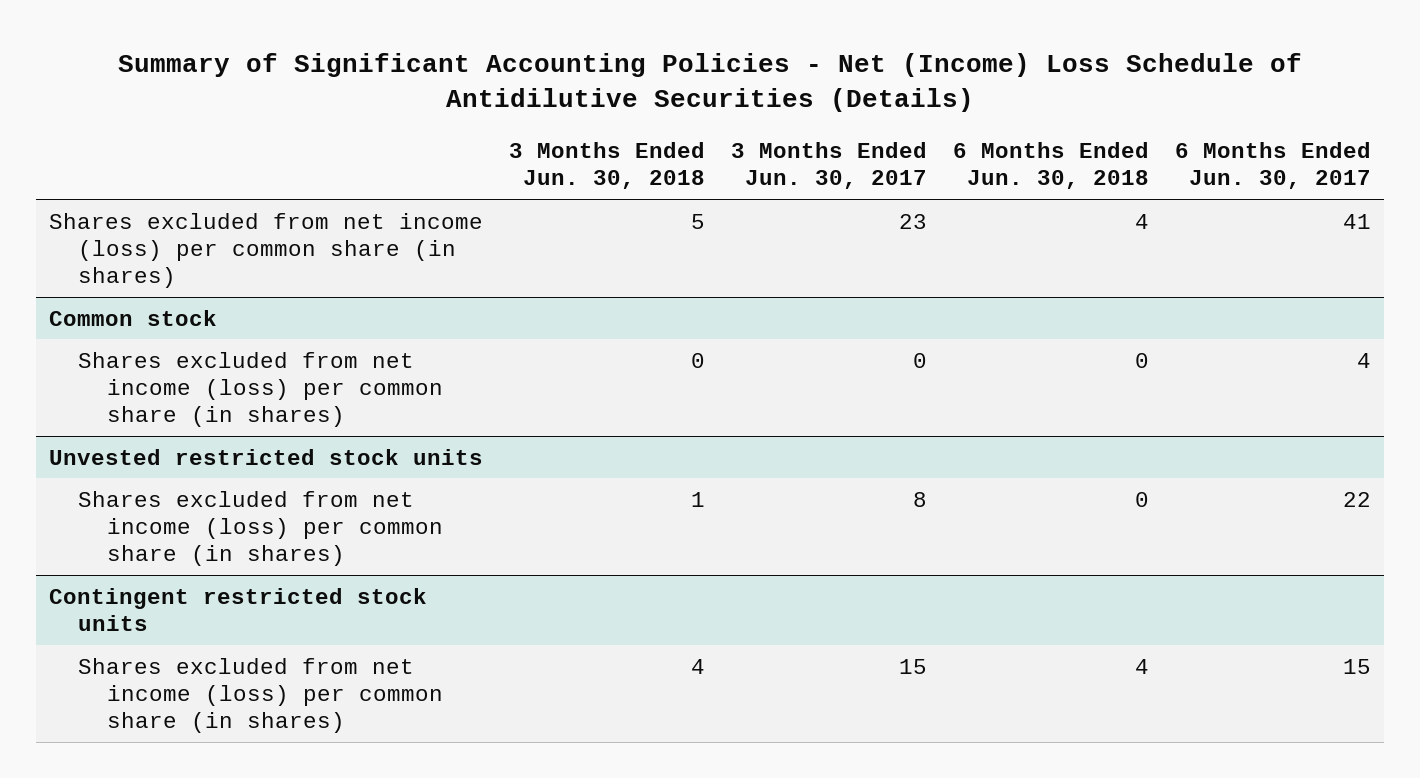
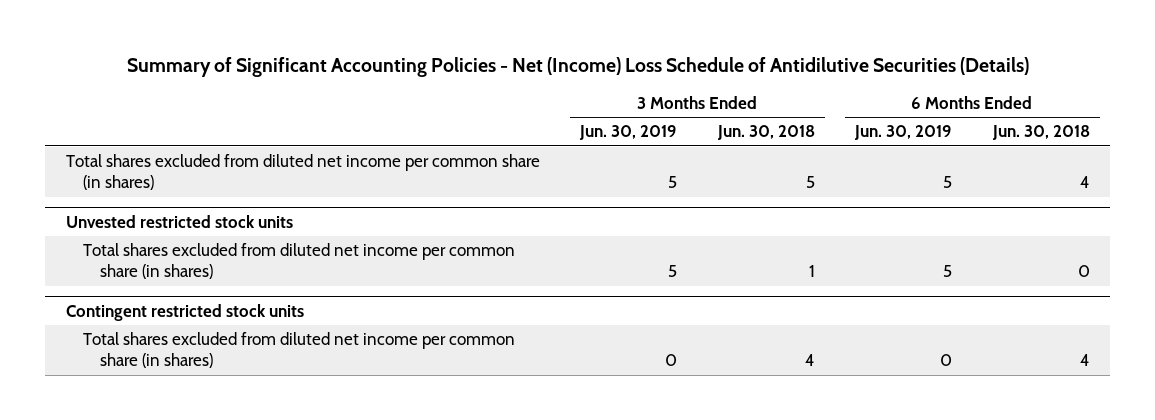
- | 3 Months Ended Jun. 30, 2018 | 3 Months Ended Jun. 30, 2017 | 6 Months Ended Jun. 30, 2018 | 6 Months Ended Jun. 30, 2017
+ | 3 Months Ended Jun. 30, 2019 | 3 Months Ended Jun. 30, 2018 | 6 Months Ended Jun. 30, 2019 | 6 Months Ended Jun. 30, 2018
- Shares excluded from net income (loss) per common share (in shares) | 5 | 23 | 4 | 41
- Common stock
- Shares excluded from net income (loss) per common share (in shares) | 0 | 0 | 0 | 4
+ Total shares excluded from diluted net income per common share (in shares) | 5 | 5 | 5 | 4
@ Unvested restricted stock units
- Shares excluded from net income (loss) per common share (in shares) | 1 | 8 | 0 | 22
+ Total shares excluded from diluted net income per common share (in shares) | 5 | 1 | 5 | 0
@ Contingent restricted stock units
- Shares excluded from net income (loss) per common share (in shares) | 4 | 15 | 4 | 15
+ Total shares excluded from diluted net income per common share (in shares) | 0 | 4 | 0 | 4

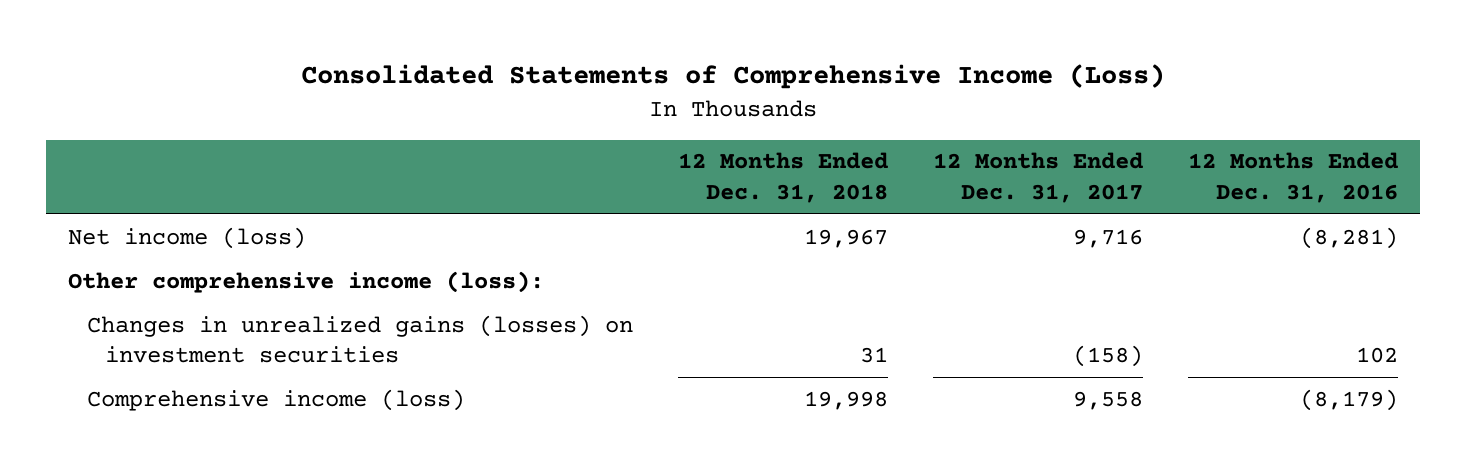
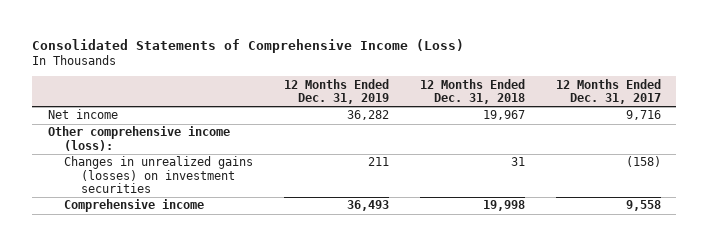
- | 12 Months Ended Dec. 31, 2018 | 12 Months Ended Dec. 31, 2017 | 12 Months Ended Dec. 31, 2016
+ | 12 Months Ended Dec. 31, 2019 | 12 Months Ended Dec. 31, 2018 | 12 Months Ended Dec. 31, 2017
- Net income (loss) | 19,967 | 9,716 | (8,281)
+ Net income | 36,282 | 19,967 | 9,716
- Comprehensive income (loss) | 19,998 | 9,558 | (8,179)
+ Comprehensive income | 36,493 | 19,998 | 9,558

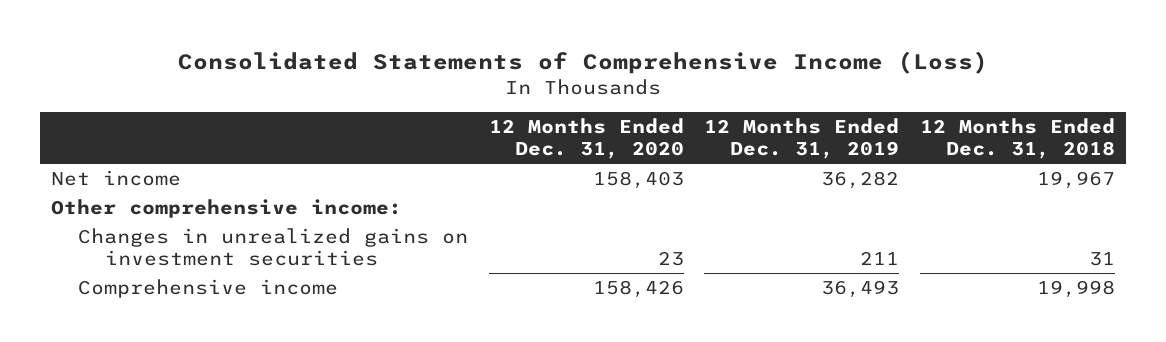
- | 12 Months Ended Dec. 31, 2019 | 12 Months Ended Dec. 31, 2018 | 12 Months Ended Dec. 31, 2017
+ | 12 Months Ended Dec. 31, 2020 | 12 Months Ended Dec. 31, 2019 | 12 Months Ended Dec. 31, 2018
- Other comprehensive income (loss):
- Changes in unrealized gains (losses) on investment securities | 211 | 31 | (158)
+ Other comprehensive income:
+ Changes in unrealized gains on investment securities | 23 | 211 | 31

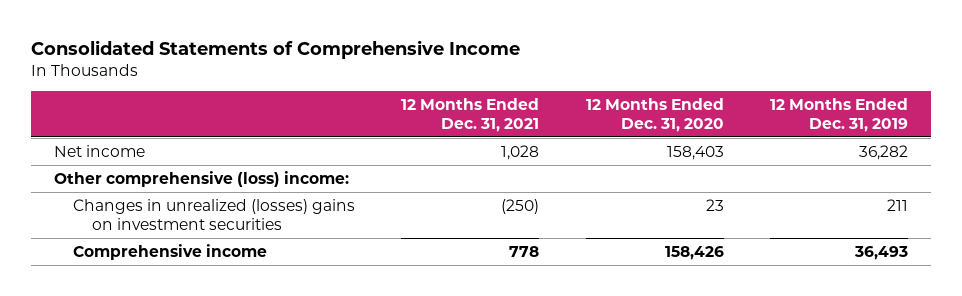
- Consolidated Statements of Comprehensive Income (Loss)
+ Consolidated Statements of Comprehensive Income
- | 12 Months Ended Dec. 31, 2020 | 12 Months Ended Dec. 31, 2019 | 12 Months Ended Dec. 31, 2018
+ | 12 Months Ended Dec. 31, 2021 | 12 Months Ended Dec. 31, 2020 | 12 Months Ended Dec. 31, 2019
- Other comprehensive income:
- Changes in unrealized gains on investment securities | 23 | 211 | 31
+ Other comprehensive (loss) income:
+ Changes in unrealized (losses) gains on investment securities | (250) | 23 | 211

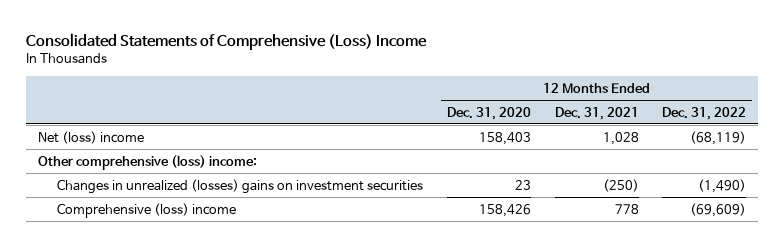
- Consolidated Statements of Comprehensive Income
+ Consolidated Statements of Comprehensive (Loss) Income
- | 12 Months Ended Dec. 31, 2021 | 12 Months Ended Dec. 31, 2020 | 12 Months Ended Dec. 31, 2019
+ | 12 Months Ended Dec. 31, 2020 | 12 Months Ended Dec. 31, 2021 | 12 Months Ended Dec. 31, 2022
- Net income | 1,028 | 158,403 | 36,282
+ Net (loss) income | 158,403 | 1,028 | (68,119)
- Comprehensive income | 778 | 158,426 | 36,493
+ Comprehensive (loss) income | 158,426 | 778 | (69,609)

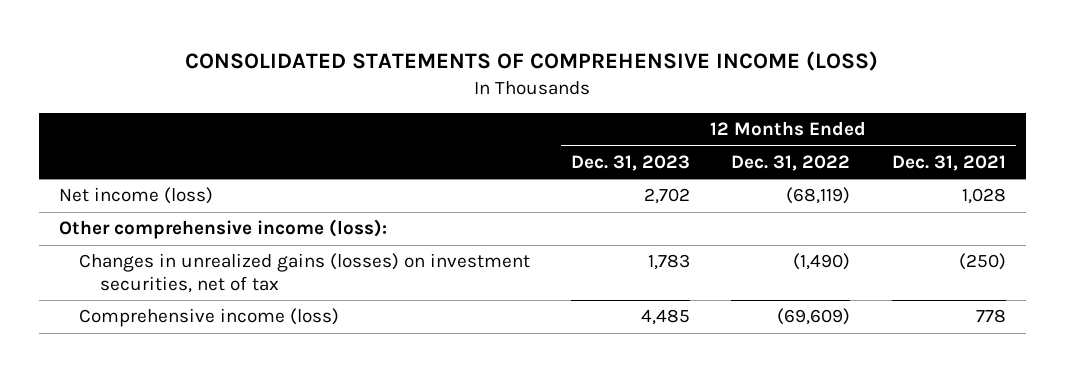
- Consolidated Statements of Comprehensive (Loss) Income
+ CONSOLIDATED STATEMENTS OF COMPREHENSIVE INCOME (LOSS)
- | 12 Months Ended Dec. 31, 2020 | 12 Months Ended Dec. 31, 2021 | 12 Months Ended Dec. 31, 2022
+ | 12 Months Ended Dec. 31, 2023 | 12 Months Ended Dec. 31, 2022 | 12 Months Ended Dec. 31, 2021
- Net (loss) income | 158,403 | 1,028 | (68,119)
- Other comprehensive (loss) income:
- Changes in unrealized (losses) gains on investment securities | 23 | (250) | (1,490)
- Comprehensive (loss) income | 158,426 | 778 | (69,609)
+ Net income (loss) | 2,702 | (68,119) | 1,028
+ Other comprehensive income (loss):
+ Changes in unrealized gains (losses) on investment securities, net of tax | 1,783 | (1,490) | (250)
+ Comprehensive income (loss) | 4,485 | (69,609) | 778

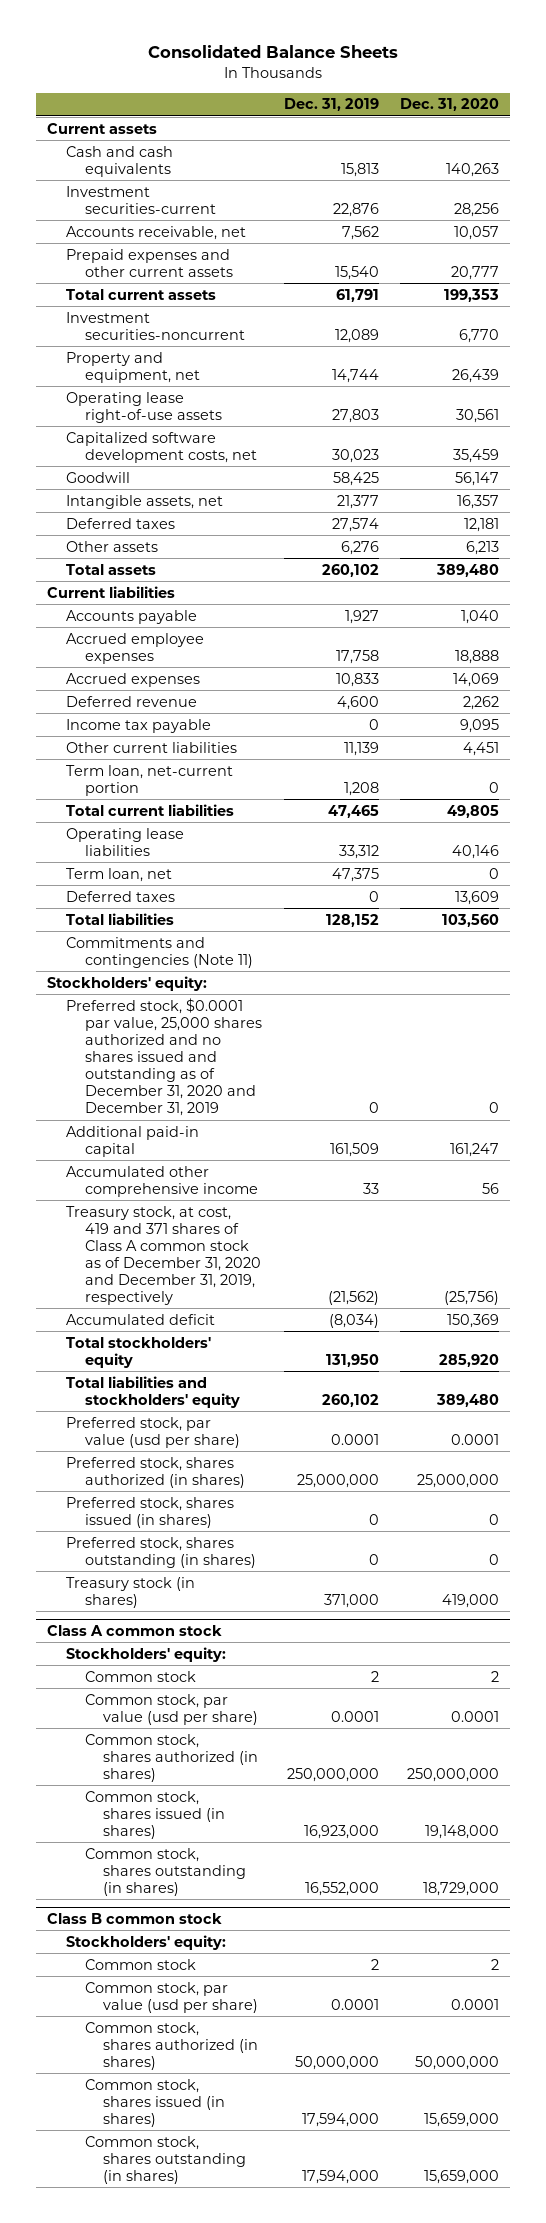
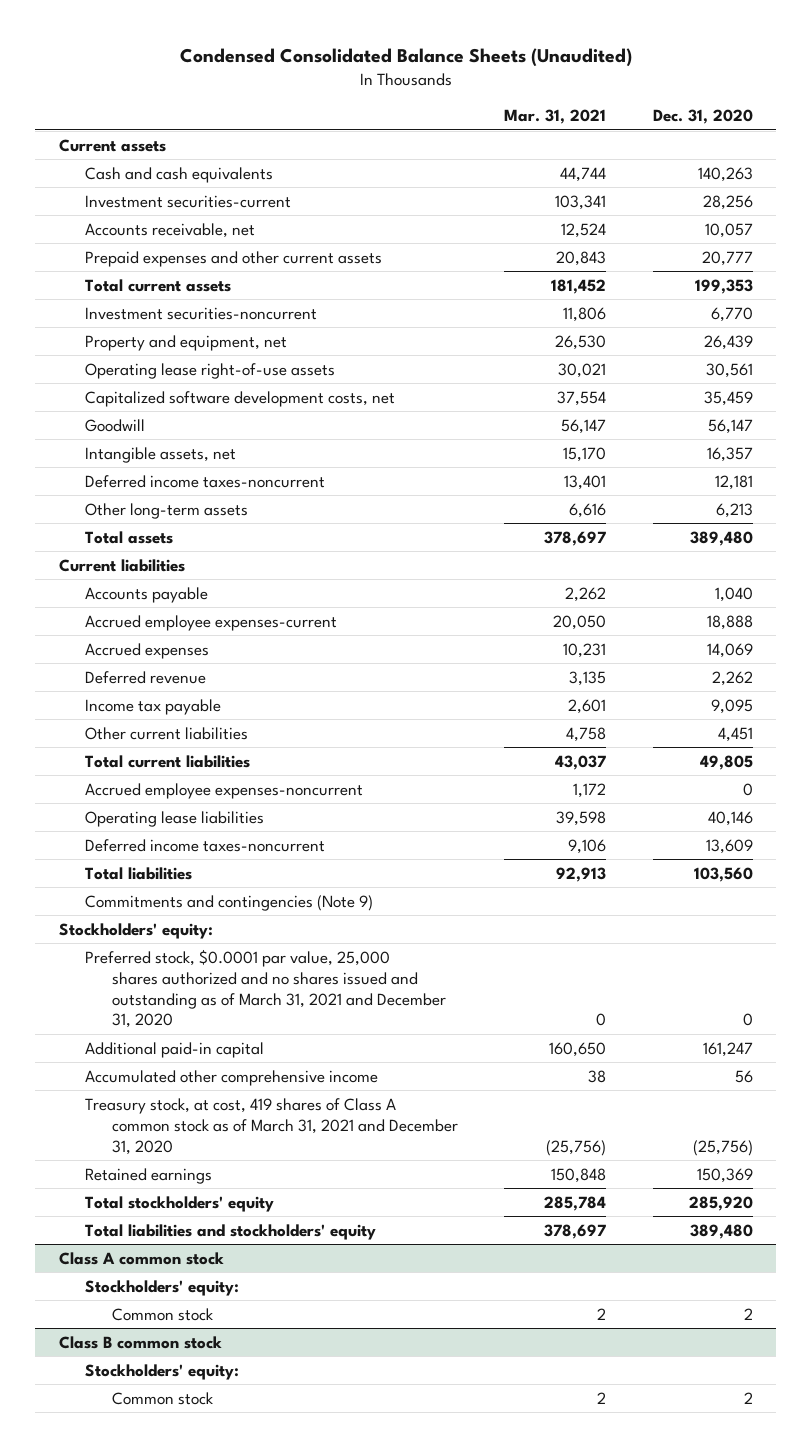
- Consolidated Balance Sheets
+ Condensed Consolidated Balance Sheets (Unaudited)
- | Dec. 31, 2019 | Dec. 31, 2020
+ | Mar. 31, 2021 | Dec. 31, 2020
- Deferred taxes | 27,574 | 12,181
- Other assets | 6,276 | 6,213
+ Deferred income taxes-noncurrent | 13,401 | 12,181
+ Other long-term assets | 6,616 | 6,213
- Accrued employee expenses | 17,758 | 18,888
+ Accrued employee expenses-current | 20,050 | 18,888
- Term loan, net-current portion | 1,208 | 0
+ Accrued employee expenses-noncurrent | 1,172 | 0
- Term loan, net | 47,375 | 0
- Deferred taxes | 0 | 13,609
+ Deferred income taxes-noncurrent | 9,106 | 13,609
- Commitments and contingencies (Note 11)
+ Commitments and contingencies (Note 9)
- Preferred stock, $0.0001 par value, 25,000 shares authorized and no shares issued and outstanding as of December 31, 2020 and December 31, 2019 | 0 | 0
+ Preferred stock, $0.0001 par value, 25,000 shares authorized and no shares issued and outstanding as of March 31, 2021 and December 31, 2020 | 0 | 0
- Treasury stock, at cost, 419 and 371 shares of Class A common stock as of December 31, 2020 and December 31, 2019, respectively | (21,562) | (25,756)
- Accumulated deficit | (8,034) | 150,369
+ Treasury stock, at cost, 419 shares of Class A common stock as of March 31, 2021 and December 31, 2020 | (25,756) | (25,756)
+ Retained earnings | 150,848 | 150,369
- Preferred stock, par value (usd per share) | 0.0001 | 0.0001
- Preferred stock, shares authorized (in shares) | 25,000,000 | 25,000,000
- Preferred stock, shares issued (in shares) | 0 | 0
- Preferred stock, shares outstanding (in shares) | 0 | 0
- Treasury stock (in shares) | 371,000 | 419,000
@ Class A common stock
- Common stock, par value (usd per share) | 0.0001 | 0.0001
- Common stock, shares authorized (in shares) | 250,000,000 | 250,000,000
- Common stock, shares issued (in shares) | 16,923,000 | 19,148,000
- Common stock, shares outstanding (in shares) | 16,552,000 | 18,729,000
@ Class B common stock
- Common stock, par value (usd per share) | 0.0001 | 0.0001
- Common stock, shares authorized (in shares) | 50,000,000 | 50,000,000
- Common stock, shares issued (in shares) | 17,594,000 | 15,659,000
- Common stock, shares outstanding (in shares) | 17,594,000 | 15,659,000

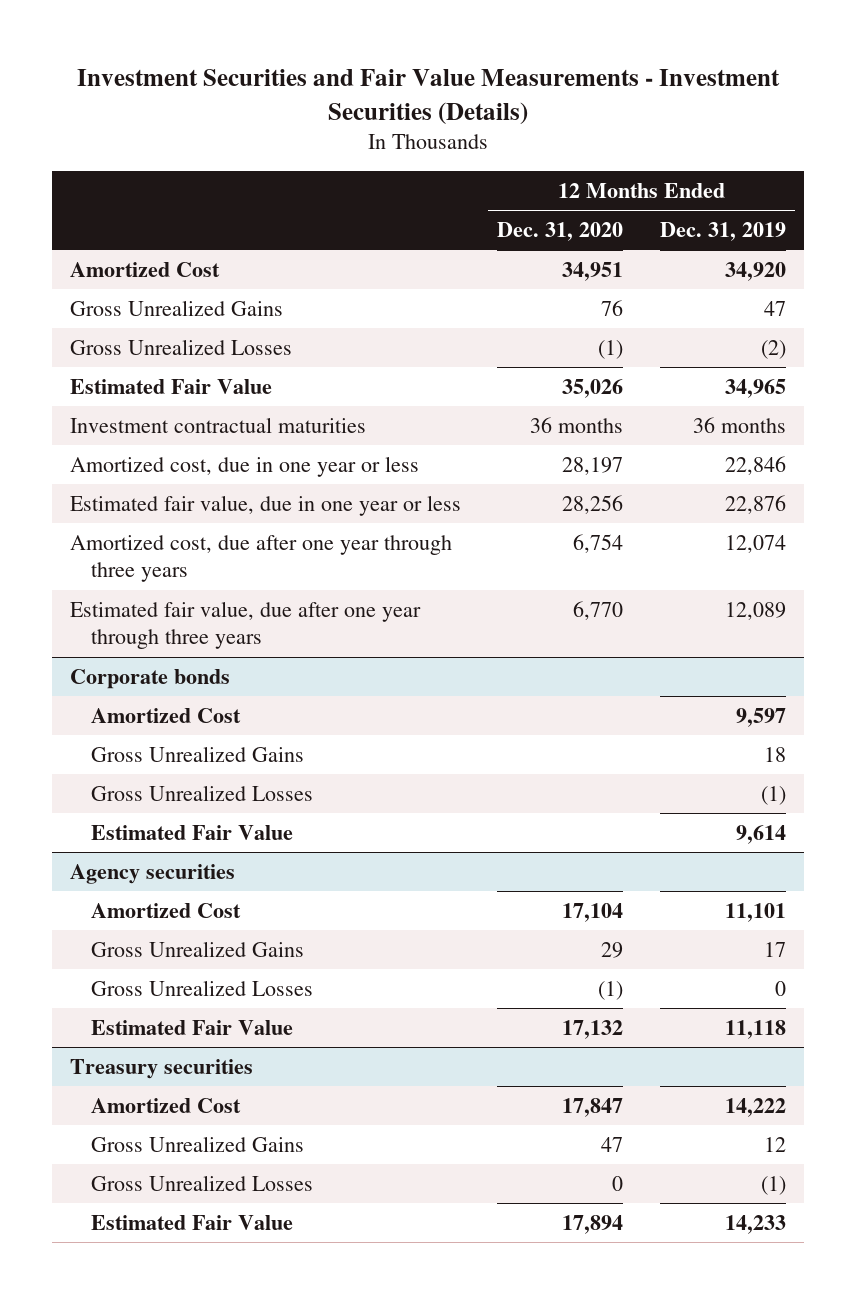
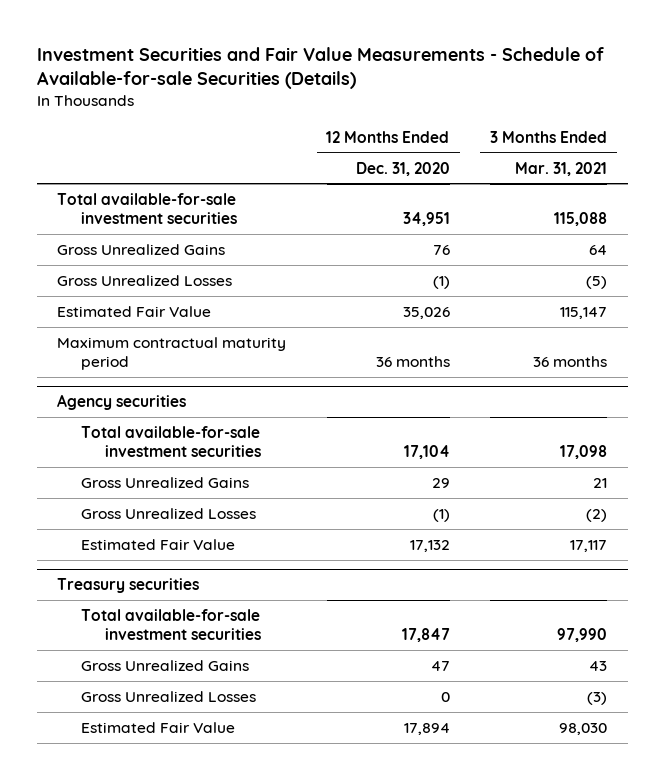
- Investment Securities and Fair Value Measurements - Investment Securities (Details)
+ Investment Securities and Fair Value Measurements - Schedule of Available-for-sale Securities (Details)
- | 12 Months Ended Dec. 31, 2020 | 12 Months Ended Dec. 31, 2019
+ | 12 Months Ended Dec. 31, 2020 | 3 Months Ended Mar. 31, 2021
- Amortized Cost | 34,951 | 34,920
+ Total available-for-sale investment securities | 34,951 | 115,088
- Investment contractual maturities | 36 months | 36 months
- Amortized cost, due in one year or less | 28,197 | 22,846
- Estimated fair value, due in one year or less | 28,256 | 22,876
- Amortized cost, due after one year through three years | 6,754 | 12,074
- Estimated fair value, due after one year through three years | 6,770 | 12,089
- Corporate bonds
- Amortized Cost | | 9,597
- Gross Unrealized Gains | | 18
- Gross Unrealized Losses | | (1)
- Estimated Fair Value | | 9,614
+ Maximum contractual maturity period | 36 months | 36 months
@ Agency securities
- Amortized Cost | 17,104 | 11,101
+ Total available-for-sale investment securities | 17,104 | 17,098
@ Treasury securities
- Amortized Cost | 17,847 | 14,222
+ Total available-for-sale investment securities | 17,847 | 97,990

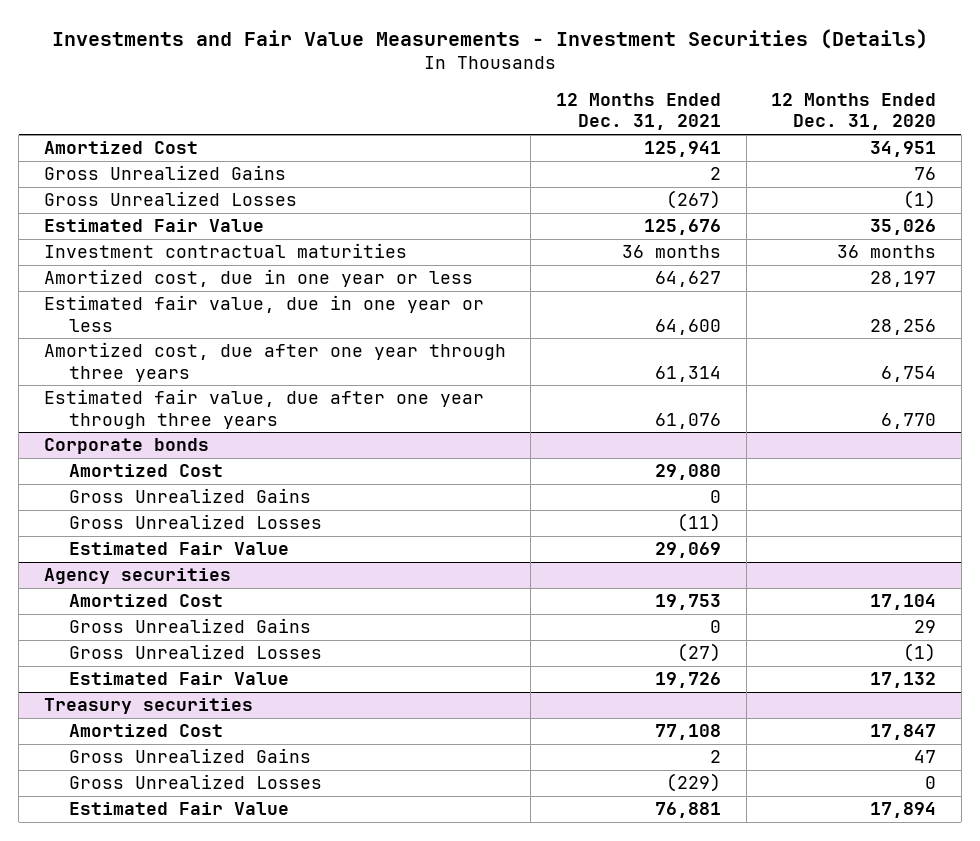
- Investment Securities and Fair Value Measurements - Schedule of Available-for-sale Securities (Details)
+ Investments and Fair Value Measurements - Investment Securities (Details)
- | 12 Months Ended Dec. 31, 2020 | 3 Months Ended Mar. 31, 2021
+ | 12 Months Ended Dec. 31, 2021 | 12 Months Ended Dec. 31, 2020
- Total available-for-sale investment securities | 34,951 | 115,088
+ Amortized Cost | 125,941 | 34,951
- Maximum contractual maturity period | 36 months | 36 months
+ Investment contractual maturities | 36 months | 36 months
+ Amortized cost, due in one year or less | 64,627 | 28,197
+ Estimated fair value, due in one year or less | 64,600 | 28,256
+ Amortized cost, due after one year through three years | 61,314 | 6,754
+ Estimated fair value, due after one year through three years | 61,076 | 6,770
+ Corporate bonds
+ Amortized Cost | 29,080 |
+ Gross Unrealized Gains | 0 |
+ Gross Unrealized Losses | (11) |
+ Estimated Fair Value | 29,069 |
@ Agency securities
- Total available-for-sale investment securities | 17,104 | 17,098
+ Amortized Cost | 19,753 | 17,104
@ Treasury securities
- Total available-for-sale investment securities | 17,847 | 97,990
+ Amortized Cost | 77,108 | 17,847

